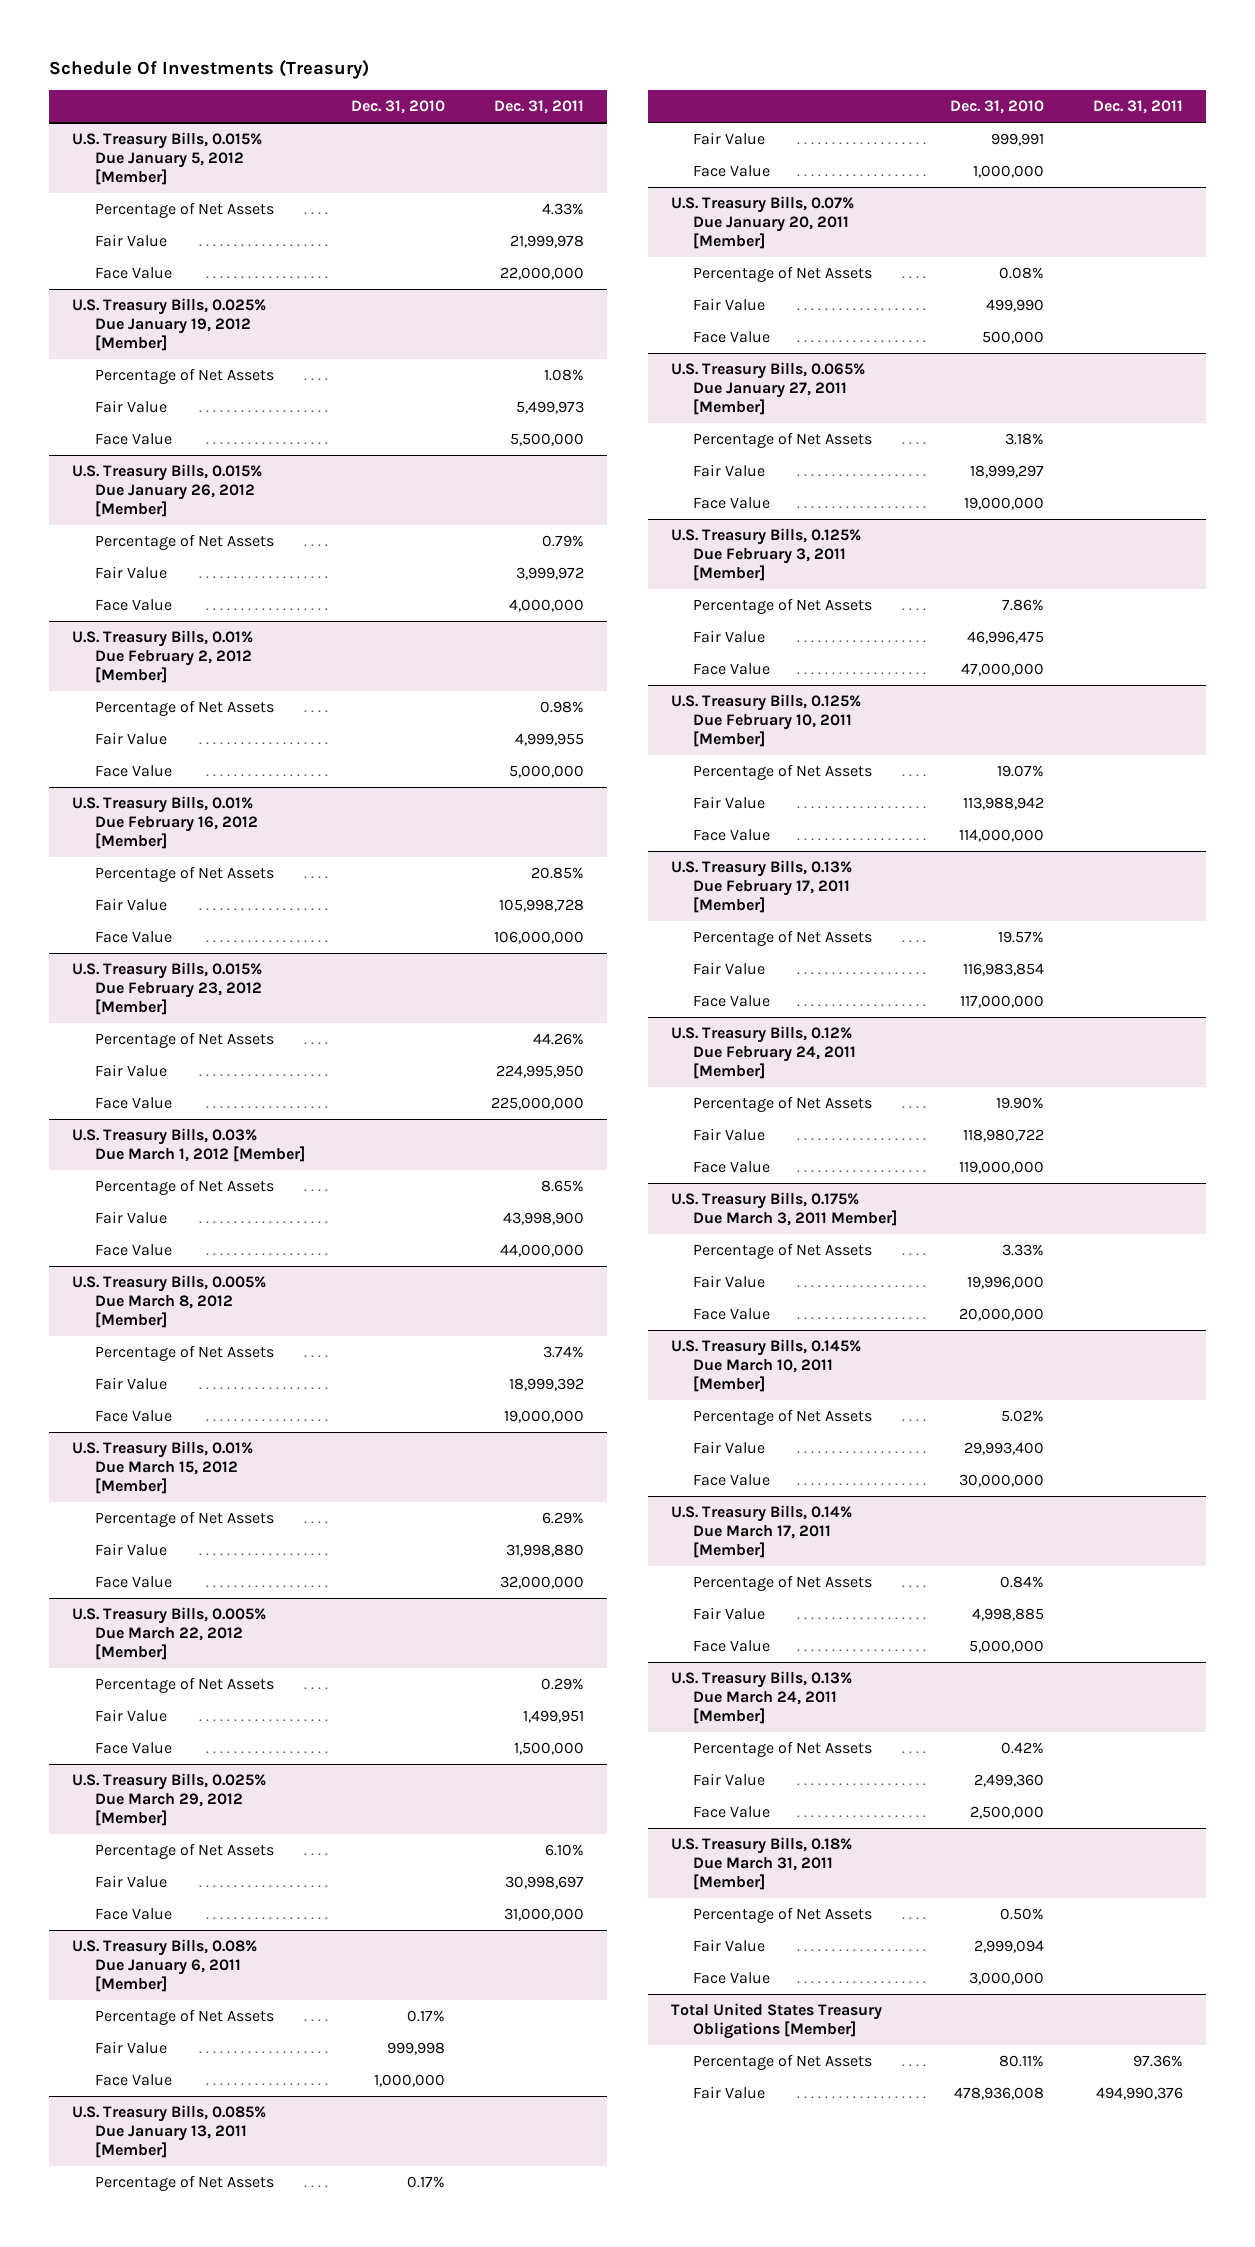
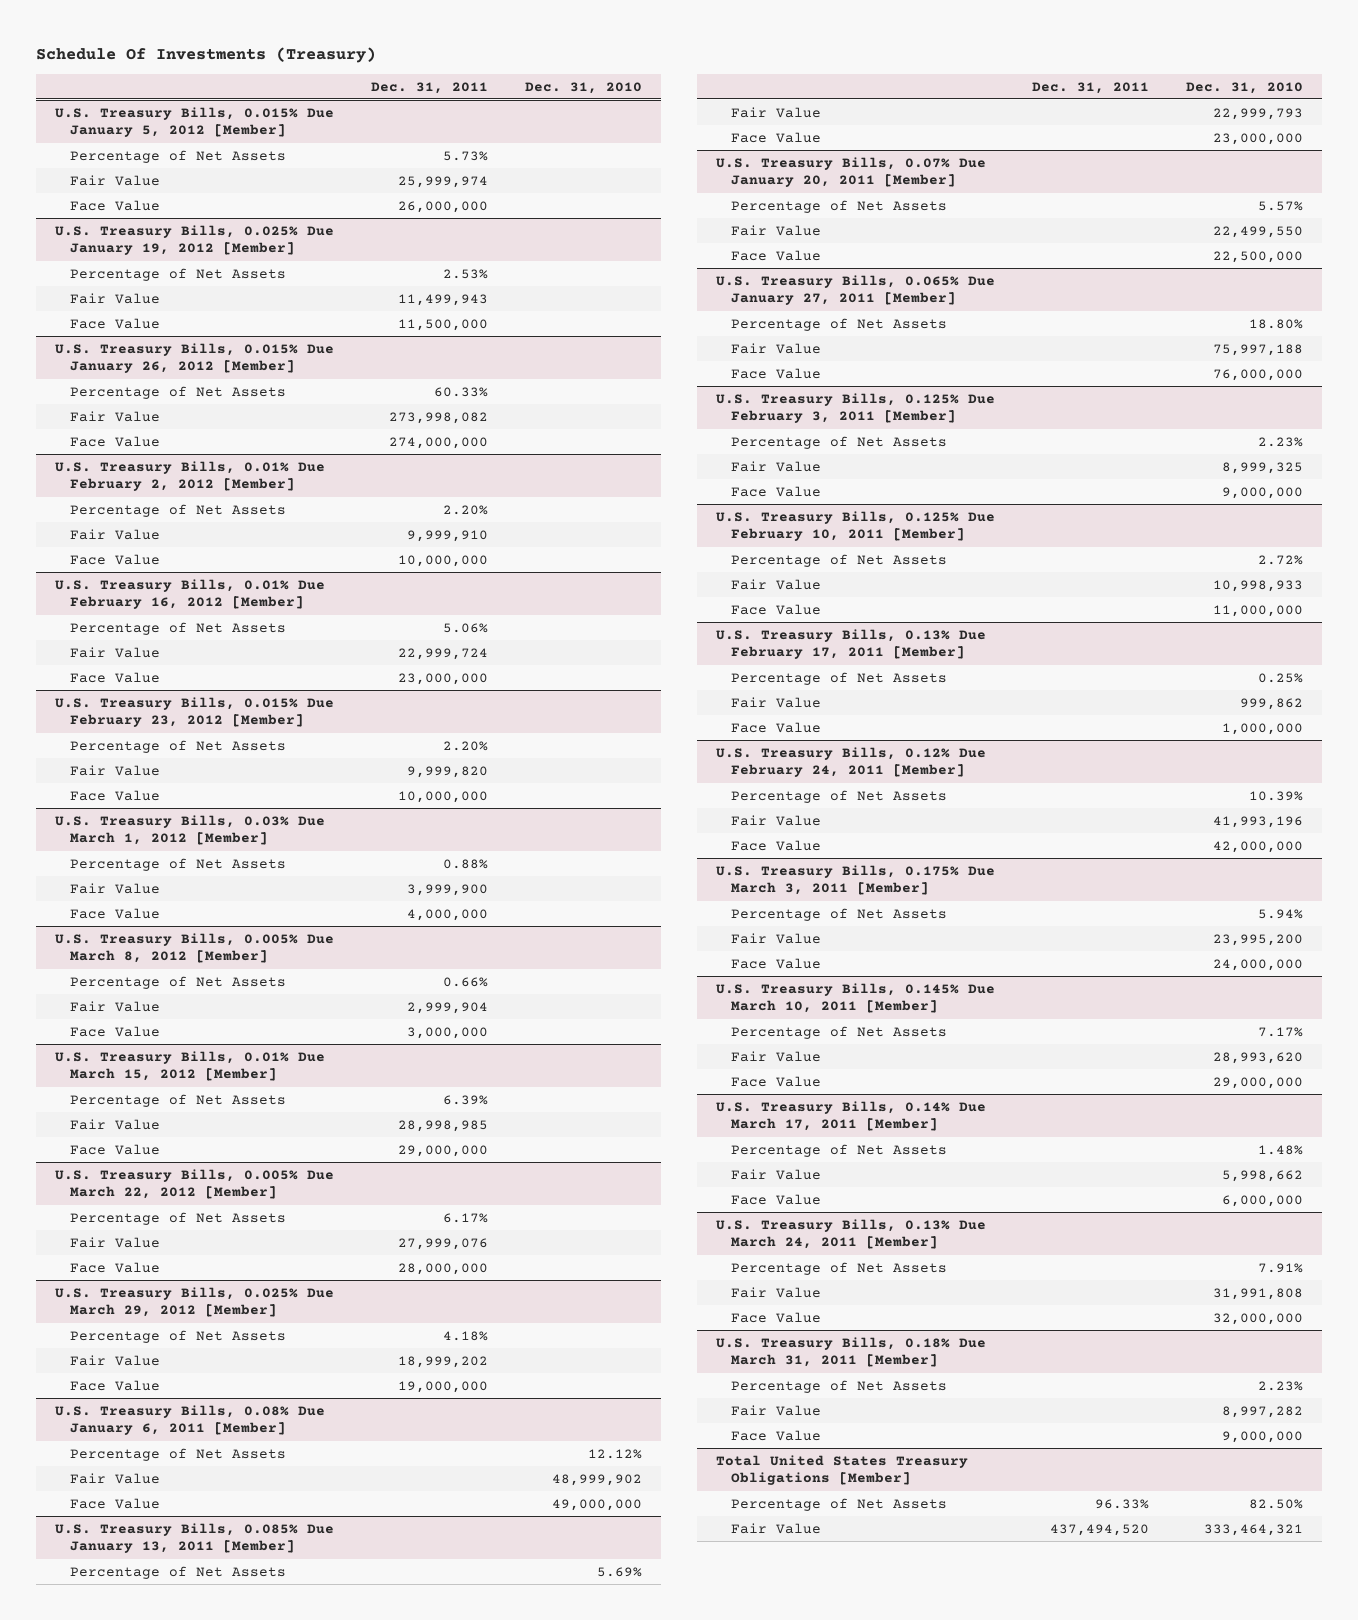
- | Dec. 31, 2010 | Dec. 31, 2011
+ | Dec. 31, 2011 | Dec. 31, 2010
@ U.S. Treasury Bills, 0.015% Due January 5, 2012 [Member]
- Percentage of Net Assets | | 4.33%
- Fair Value | | 21,999,978
- Face Value | | 22,000,000
+ Percentage of Net Assets | 5.73% |
+ Fair Value | 25,999,974 |
+ Face Value | 26,000,000 |
@ U.S. Treasury Bills, 0.025% Due January 19, 2012 [Member]
- Percentage of Net Assets | | 1.08%
- Fair Value | | 5,499,973
- Face Value | | 5,500,000
+ Percentage of Net Assets | 2.53% |
+ Fair Value | 11,499,943 |
+ Face Value | 11,500,000 |
@ U.S. Treasury Bills, 0.015% Due January 26, 2012 [Member]
- Percentage of Net Assets | | 0.79%
- Fair Value | | 3,999,972
- Face Value | | 4,000,000
+ Percentage of Net Assets | 60.33% |
+ Fair Value | 273,998,082 |
+ Face Value | 274,000,000 |
@ U.S. Treasury Bills, 0.01% Due February 2, 2012 [Member]
- Percentage of Net Assets | | 0.98%
- Fair Value | | 4,999,955
- Face Value | | 5,000,000
+ Percentage of Net Assets | 2.20% |
+ Fair Value | 9,999,910 |
+ Face Value | 10,000,000 |
@ U.S. Treasury Bills, 0.01% Due February 16, 2012 [Member]
- Percentage of Net Assets | | 20.85%
- Fair Value | | 105,998,728
- Face Value | | 106,000,000
+ Percentage of Net Assets | 5.06% |
+ Fair Value | 22,999,724 |
+ Face Value | 23,000,000 |
@ U.S. Treasury Bills, 0.015% Due February 23, 2012 [Member]
- Percentage of Net Assets | | 44.26%
- Fair Value | | 224,995,950
- Face Value | | 225,000,000
+ Percentage of Net Assets | 2.20% |
+ Fair Value | 9,999,820 |
+ Face Value | 10,000,000 |
@ U.S. Treasury Bills, 0.03% Due March 1, 2012 [Member]
- Percentage of Net Assets | | 8.65%
- Fair Value | | 43,998,900
- Face Value | | 44,000,000
+ Percentage of Net Assets | 0.88% |
+ Fair Value | 3,999,900 |
+ Face Value | 4,000,000 |
@ U.S. Treasury Bills, 0.005% Due March 8, 2012 [Member]
- Percentage of Net Assets | | 3.74%
- Fair Value | | 18,999,392
- Face Value | | 19,000,000
+ Percentage of Net Assets | 0.66% |
+ Fair Value | 2,999,904 |
+ Face Value | 3,000,000 |
@ U.S. Treasury Bills, 0.01% Due March 15, 2012 [Member]
- Percentage of Net Assets | | 6.29%
- Fair Value | | 31,998,880
- Face Value | | 32,000,000
+ Percentage of Net Assets | 6.39% |
+ Fair Value | 28,998,985 |
+ Face Value | 29,000,000 |
@ U.S. Treasury Bills, 0.005% Due March 22, 2012 [Member]
- Percentage of Net Assets | | 0.29%
- Fair Value | | 1,499,951
- Face Value | | 1,500,000
+ Percentage of Net Assets | 6.17% |
+ Fair Value | 27,999,076 |
+ Face Value | 28,000,000 |
@ U.S. Treasury Bills, 0.025% Due March 29, 2012 [Member]
- Percentage of Net Assets | | 6.10%
- Fair Value | | 30,998,697
- Face Value | | 31,000,000
+ Percentage of Net Assets | 4.18% |
+ Fair Value | 18,999,202 |
+ Face Value | 19,000,000 |
@ U.S. Treasury Bills, 0.08% Due January 6, 2011 [Member]
- Percentage of Net Assets | 0.17% |
- Fair Value | 999,998 |
- Face Value | 1,000,000 |
+ Percentage of Net Assets | | 12.12%
+ Fair Value | | 48,999,902
+ Face Value | | 49,000,000
@ U.S. Treasury Bills, 0.085% Due January 13, 2011 [Member]
- Percentage of Net Assets | 0.17% |
- Fair Value | 999,991 |
- Face Value | 1,000,000 |
+ Percentage of Net Assets | | 5.69%
+ Fair Value | | 22,999,793
+ Face Value | | 23,000,000
@ U.S. Treasury Bills, 0.07% Due January 20, 2011 [Member]
- Percentage of Net Assets | 0.08% |
- Fair Value | 499,990 |
- Face Value | 500,000 |
+ Percentage of Net Assets | | 5.57%
+ Fair Value | | 22,499,550
+ Face Value | | 22,500,000
@ U.S. Treasury Bills, 0.065% Due January 27, 2011 [Member]
- Percentage of Net Assets | 3.18% |
- Fair Value | 18,999,297 |
- Face Value | 19,000,000 |
+ Percentage of Net Assets | | 18.80%
+ Fair Value | | 75,997,188
+ Face Value | | 76,000,000
@ U.S. Treasury Bills, 0.125% Due February 3, 2011 [Member]
- Percentage of Net Assets | 7.86% |
- Fair Value | 46,996,475 |
- Face Value | 47,000,000 |
+ Percentage of Net Assets | | 2.23%
+ Fair Value | | 8,999,325
+ Face Value | | 9,000,000
@ U.S. Treasury Bills, 0.125% Due February 10, 2011 [Member]
- Percentage of Net Assets | 19.07% |
- Fair Value | 113,988,942 |
- Face Value | 114,000,000 |
+ Percentage of Net Assets | | 2.72%
+ Fair Value | | 10,998,933
+ Face Value | | 11,000,000
@ U.S. Treasury Bills, 0.13% Due February 17, 2011 [Member]
- Percentage of Net Assets | 19.57% |
- Fair Value | 116,983,854 |
- Face Value | 117,000,000 |
+ Percentage of Net Assets | | 0.25%
+ Fair Value | | 999,862
+ Face Value | | 1,000,000
@ U.S. Treasury Bills, 0.12% Due February 24, 2011 [Member]
- Percentage of Net Assets | 19.90% |
- Fair Value | 118,980,722 |
- Face Value | 119,000,000 |
- U.S. Treasury Bills, 0.175% Due March 3, 2011 Member]
- Percentage of Net Assets | 3.33% |
- Fair Value | 19,996,000 |
- Face Value | 20,000,000 |
@ U.S. Treasury Bills, 0.12% Due February 24, 2011 [Member]
+ Percentage of Net Assets | | 10.39%
+ Fair Value | | 41,993,196
+ Face Value | | 42,000,000
+ U.S. Treasury Bills, 0.175% Due March 3, 2011 [Member]
+ Percentage of Net Assets | | 5.94%
+ Fair Value | | 23,995,200
+ Face Value | | 24,000,000
@ U.S. Treasury Bills, 0.145% Due March 10, 2011 [Member]
- Percentage of Net Assets | 5.02% |
- Fair Value | 29,993,400 |
- Face Value | 30,000,000 |
+ Percentage of Net Assets | | 7.17%
+ Fair Value | | 28,993,620
+ Face Value | | 29,000,000
@ U.S. Treasury Bills, 0.14% Due March 17, 2011 [Member]
- Percentage of Net Assets | 0.84% |
- Fair Value | 4,998,885 |
- Face Value | 5,000,000 |
+ Percentage of Net Assets | | 1.48%
+ Fair Value | | 5,998,662
+ Face Value | | 6,000,000
@ U.S. Treasury Bills, 0.13% Due March 24, 2011 [Member]
- Percentage of Net Assets | 0.42% |
- Fair Value | 2,499,360 |
- Face Value | 2,500,000 |
+ Percentage of Net Assets | | 7.91%
+ Fair Value | | 31,991,808
+ Face Value | | 32,000,000
@ U.S. Treasury Bills, 0.18% Due March 31, 2011 [Member]
- Percentage of Net Assets | 0.50% |
- Fair Value | 2,999,094 |
- Face Value | 3,000,000 |
+ Percentage of Net Assets | | 2.23%
+ Fair Value | | 8,997,282
+ Face Value | | 9,000,000
@ Total United States Treasury Obligations [Member]
- Percentage of Net Assets | 80.11% | 97.36%
- Fair Value | 478,936,008 | 494,990,376
+ Percentage of Net Assets | 96.33% | 82.50%
+ Fair Value | 437,494,520 | 333,464,321

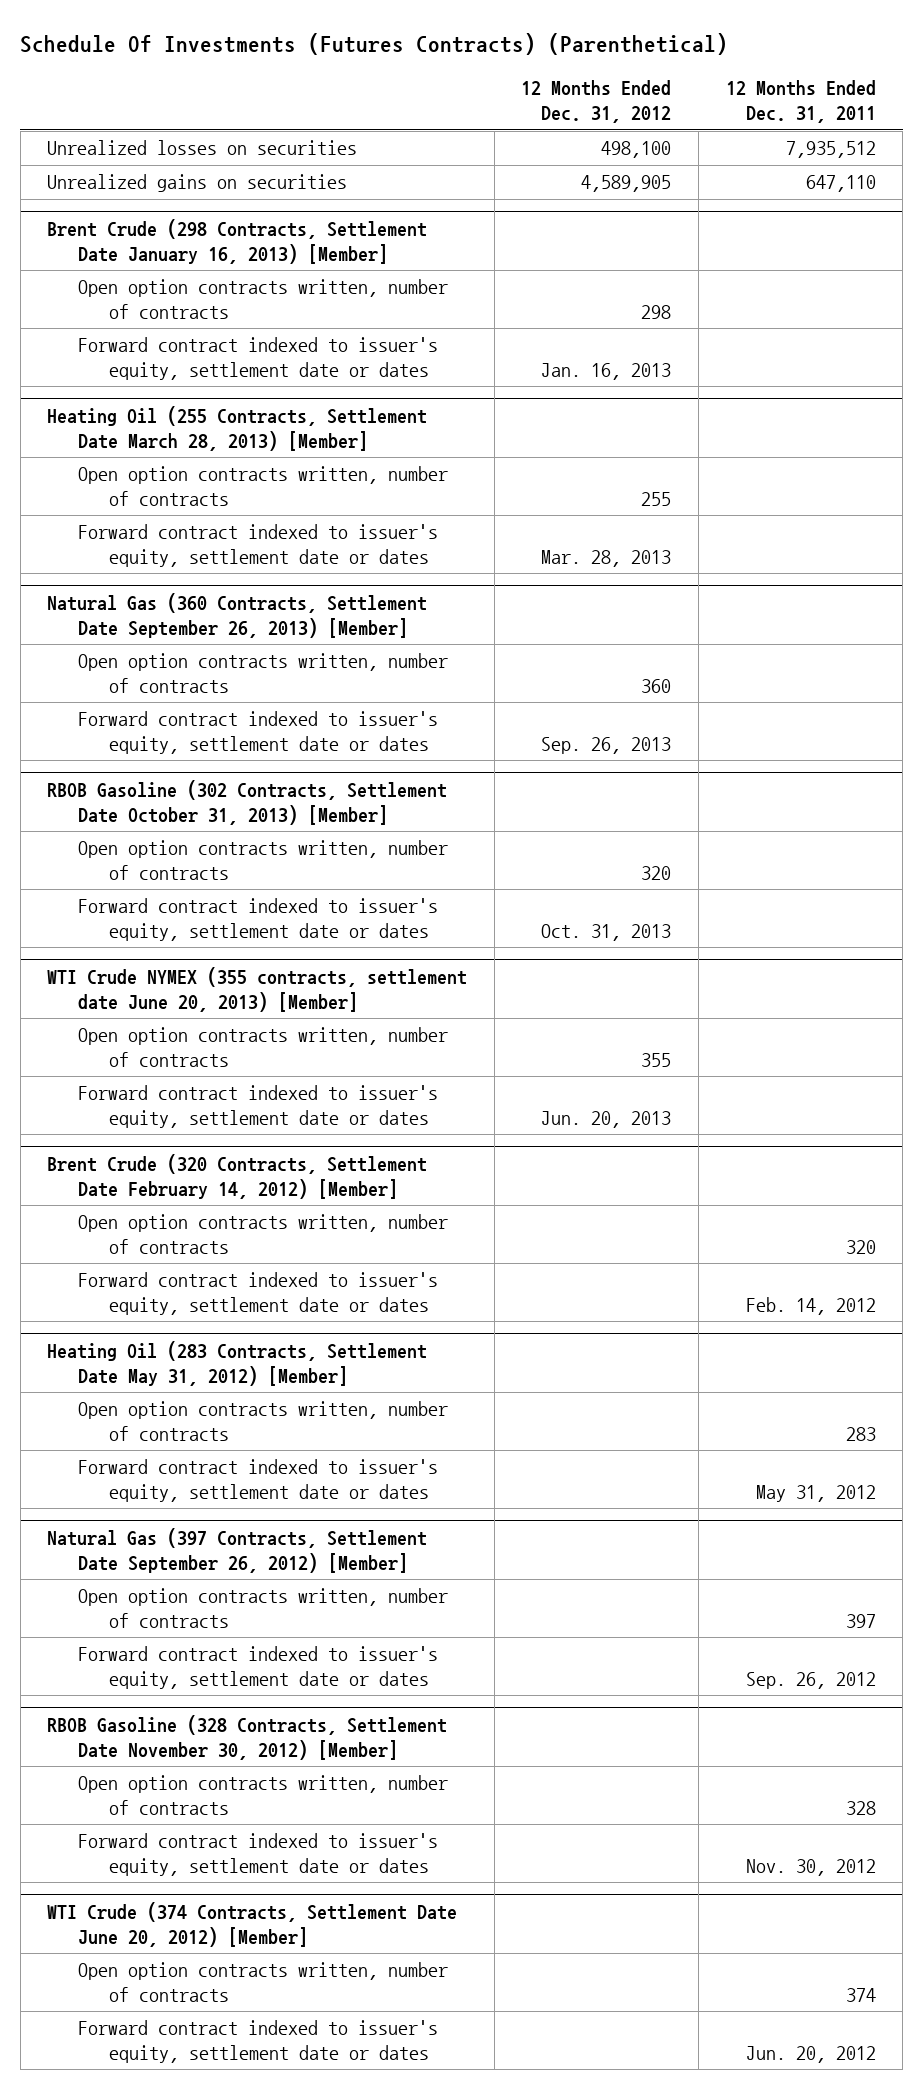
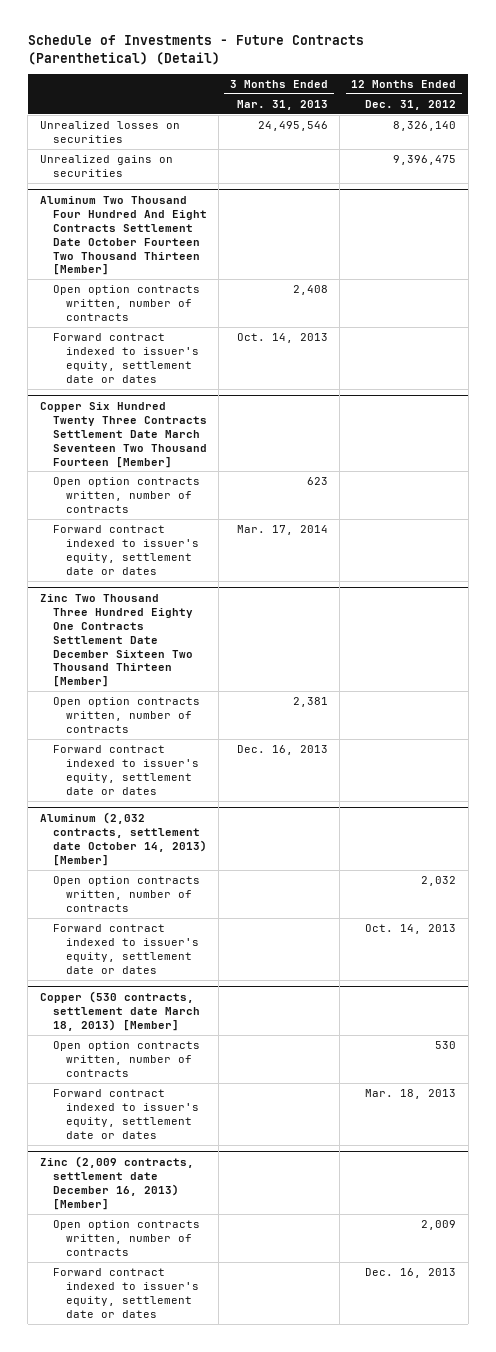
- Schedule Of Investments (Futures Contracts) (Parenthetical)
+ Schedule of Investments - Future Contracts (Parenthetical) (Detail)
- | 12 Months Ended Dec. 31, 2012 | 12 Months Ended Dec. 31, 2011
+ | 3 Months Ended Mar. 31, 2013 | 12 Months Ended Dec. 31, 2012
- Unrealized losses on securities | 498,100 | 7,935,512
- Unrealized gains on securities | 4,589,905 | 647,110
- Brent Crude (298 Contracts, Settlement Date January 16, 2013) [Member]
- Open option contracts written, number of contracts | 298 |
- Forward contract indexed to issuer's equity, settlement date or dates | Jan. 16, 2013 |
- Heating Oil (255 Contracts, Settlement Date March 28, 2013) [Member]
- Open option contracts written, number of contracts | 255 |
- Forward contract indexed to issuer's equity, settlement date or dates | Mar. 28, 2013 |
- Natural Gas (360 Contracts, Settlement Date September 26, 2013) [Member]
- Open option contracts written, number of contracts | 360 |
- Forward contract indexed to issuer's equity, settlement date or dates | Sep. 26, 2013 |
- RBOB Gasoline (302 Contracts, Settlement Date October 31, 2013) [Member]
- Open option contracts written, number of contracts | 320 |
- Forward contract indexed to issuer's equity, settlement date or dates | Oct. 31, 2013 |
- WTI Crude NYMEX (355 contracts, settlement date June 20, 2013) [Member]
- Open option contracts written, number of contracts | 355 |
- Forward contract indexed to issuer's equity, settlement date or dates | Jun. 20, 2013 |
- Brent Crude (320 Contracts, Settlement Date February 14, 2012) [Member]
- Open option contracts written, number of contracts | | 320
- Forward contract indexed to issuer's equity, settlement date or dates | | Feb. 14, 2012
- Heating Oil (283 Contracts, Settlement Date May 31, 2012) [Member]
- Open option contracts written, number of contracts | | 283
- Forward contract indexed to issuer's equity, settlement date or dates | | May 31, 2012
- Natural Gas (397 Contracts, Settlement Date September 26, 2012) [Member]
- Open option contracts written, number of contracts | | 397
- Forward contract indexed to issuer's equity, settlement date or dates | | Sep. 26, 2012
- RBOB Gasoline (328 Contracts, Settlement Date November 30, 2012) [Member]
- Open option contracts written, number of contracts | | 328
- Forward contract indexed to issuer's equity, settlement date or dates | | Nov. 30, 2012
- WTI Crude (374 Contracts, Settlement Date June 20, 2012) [Member]
- Open option contracts written, number of contracts | | 374
- Forward contract indexed to issuer's equity, settlement date or dates | | Jun. 20, 2012
+ Unrealized losses on securities | 24,495,546 | 8,326,140
+ Unrealized gains on securities | | 9,396,475
+ Aluminum Two Thousand Four Hundred And Eight Contracts Settlement Date October Fourteen Two Thousand Thirteen [Member]
+ Open option contracts written, number of contracts | 2,408 |
+ Forward contract indexed to issuer's equity, settlement date or dates | Oct. 14, 2013 |
+ Copper Six Hundred Twenty Three Contracts Settlement Date March Seventeen Two Thousand Fourteen [Member]
+ Open option contracts written, number of contracts | 623 |
+ Forward contract indexed to issuer's equity, settlement date or dates | Mar. 17, 2014 |
+ Zinc Two Thousand Three Hundred Eighty One Contracts Settlement Date December Sixteen Two Thousand Thirteen [Member]
+ Open option contracts written, number of contracts | 2,381 |
+ Forward contract indexed to issuer's equity, settlement date or dates | Dec. 16, 2013 |
+ Aluminum (2,032 contracts, settlement date October 14, 2013) [Member]
+ Open option contracts written, number of contracts | | 2,032
+ Forward contract indexed to issuer's equity, settlement date or dates | | Oct. 14, 2013
+ Copper (530 contracts, settlement date March 18, 2013) [Member]
+ Open option contracts written, number of contracts | | 530
+ Forward contract indexed to issuer's equity, settlement date or dates | | Mar. 18, 2013
+ Zinc (2,009 contracts, settlement date December 16, 2013) [Member]
+ Open option contracts written, number of contracts | | 2,009
+ Forward contract indexed to issuer's equity, settlement date or dates | | Dec. 16, 2013

